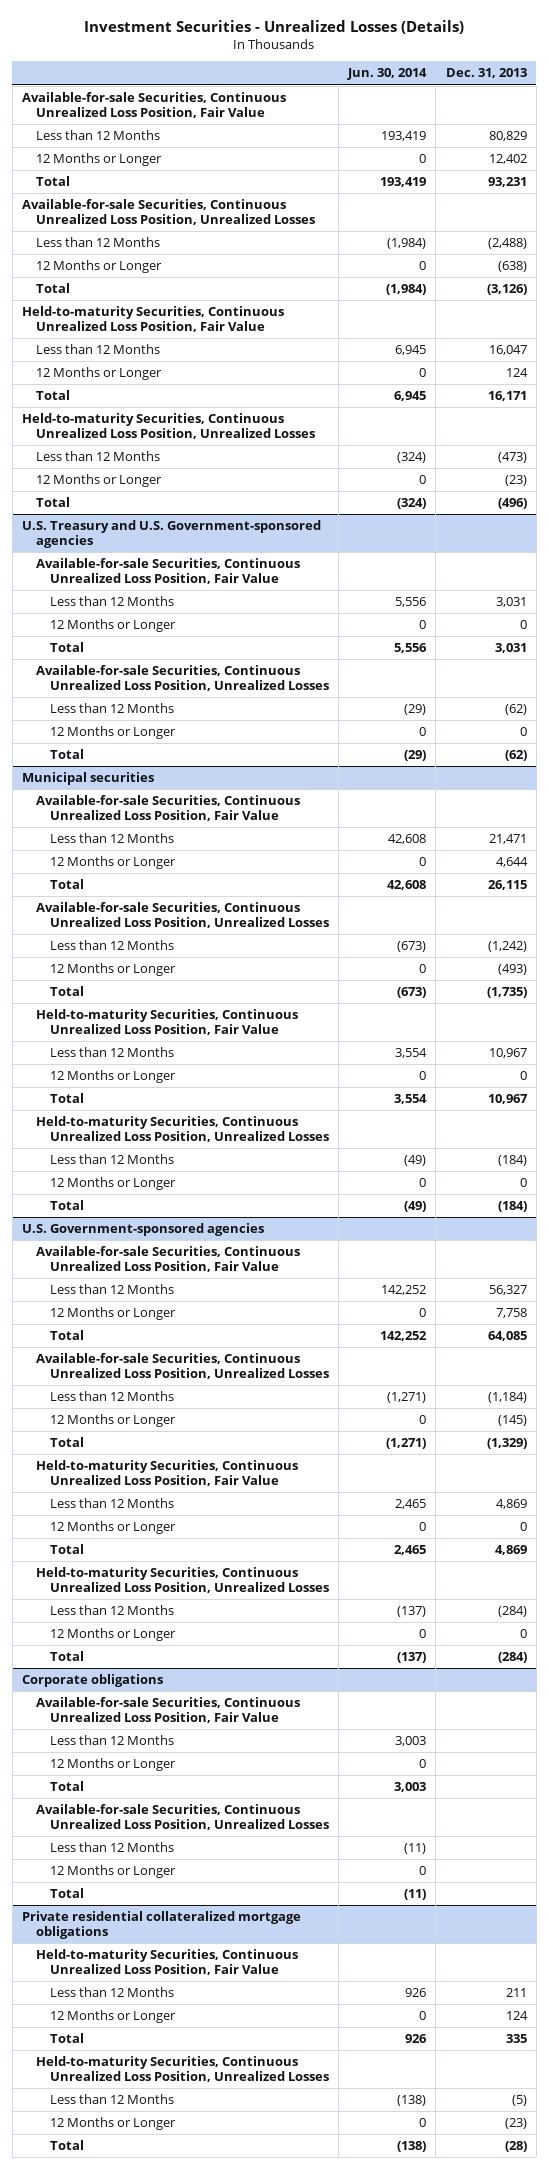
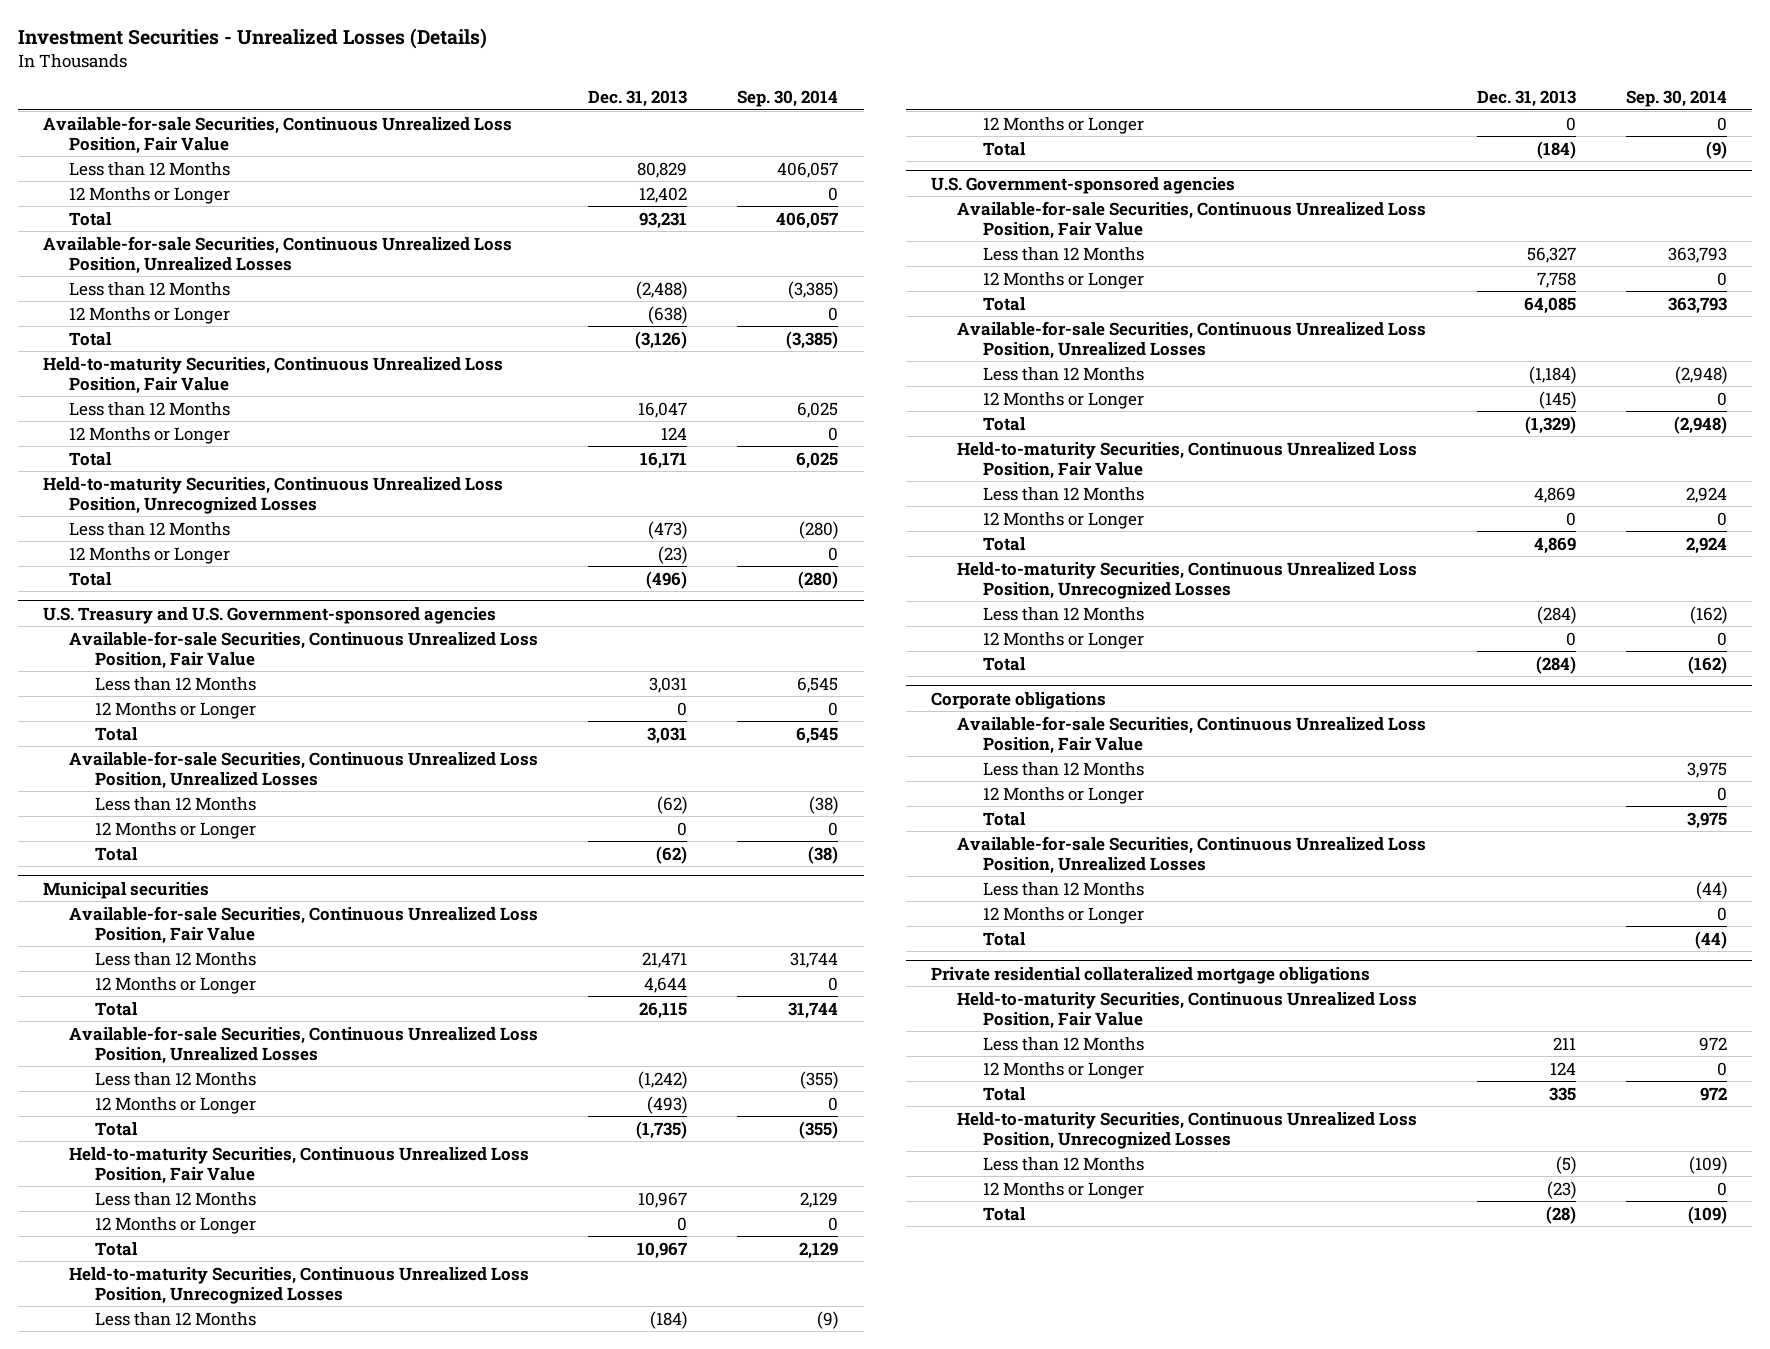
- | Jun. 30, 2014 | Dec. 31, 2013
+ | Dec. 31, 2013 | Sep. 30, 2014
- Held-to-maturity Securities, Continuous Unrealized Loss Position, Unrealized Losses
+ Held-to-maturity Securities, Continuous Unrealized Loss Position, Unrecognized Losses
@ Municipal securities
- Held-to-maturity Securities, Continuous Unrealized Loss Position, Unrealized Losses
+ Held-to-maturity Securities, Continuous Unrealized Loss Position, Unrecognized Losses
@ U.S. Government-sponsored agencies
- Held-to-maturity Securities, Continuous Unrealized Loss Position, Unrealized Losses
+ Held-to-maturity Securities, Continuous Unrealized Loss Position, Unrecognized Losses
@ Private residential collateralized mortgage obligations
- Held-to-maturity Securities, Continuous Unrealized Loss Position, Unrealized Losses
+ Held-to-maturity Securities, Continuous Unrealized Loss Position, Unrecognized Losses

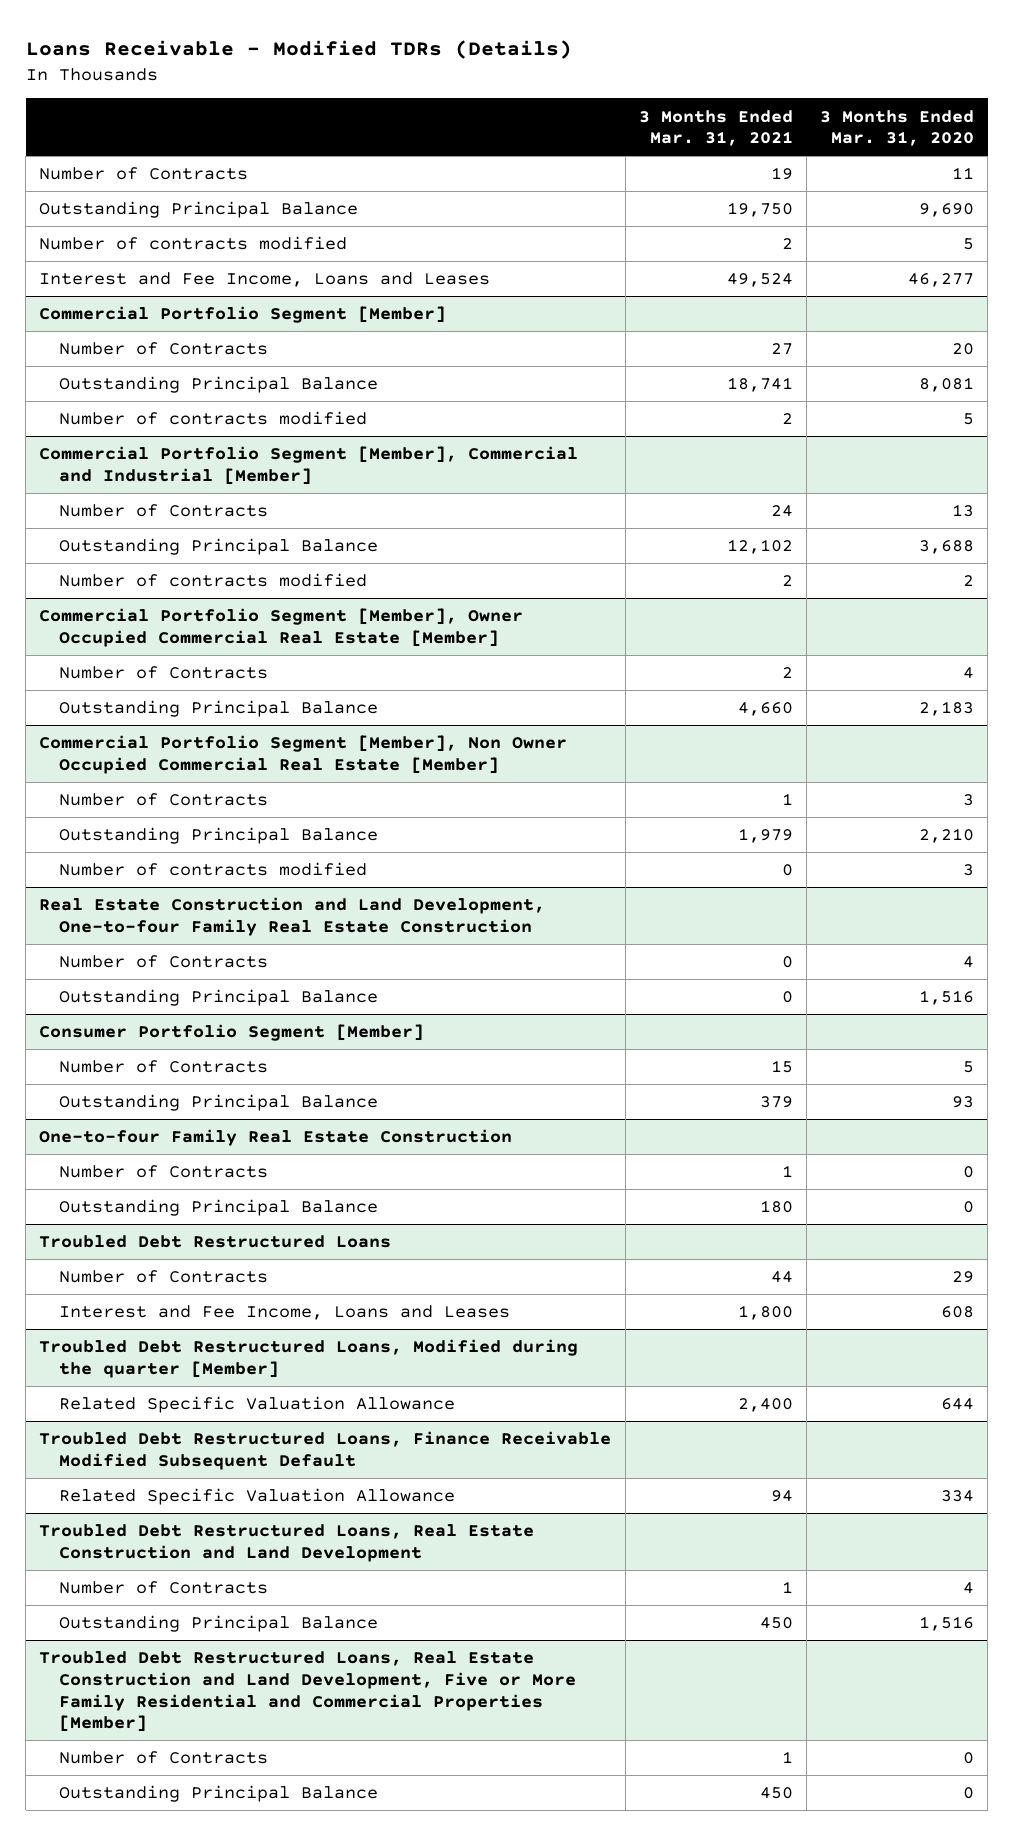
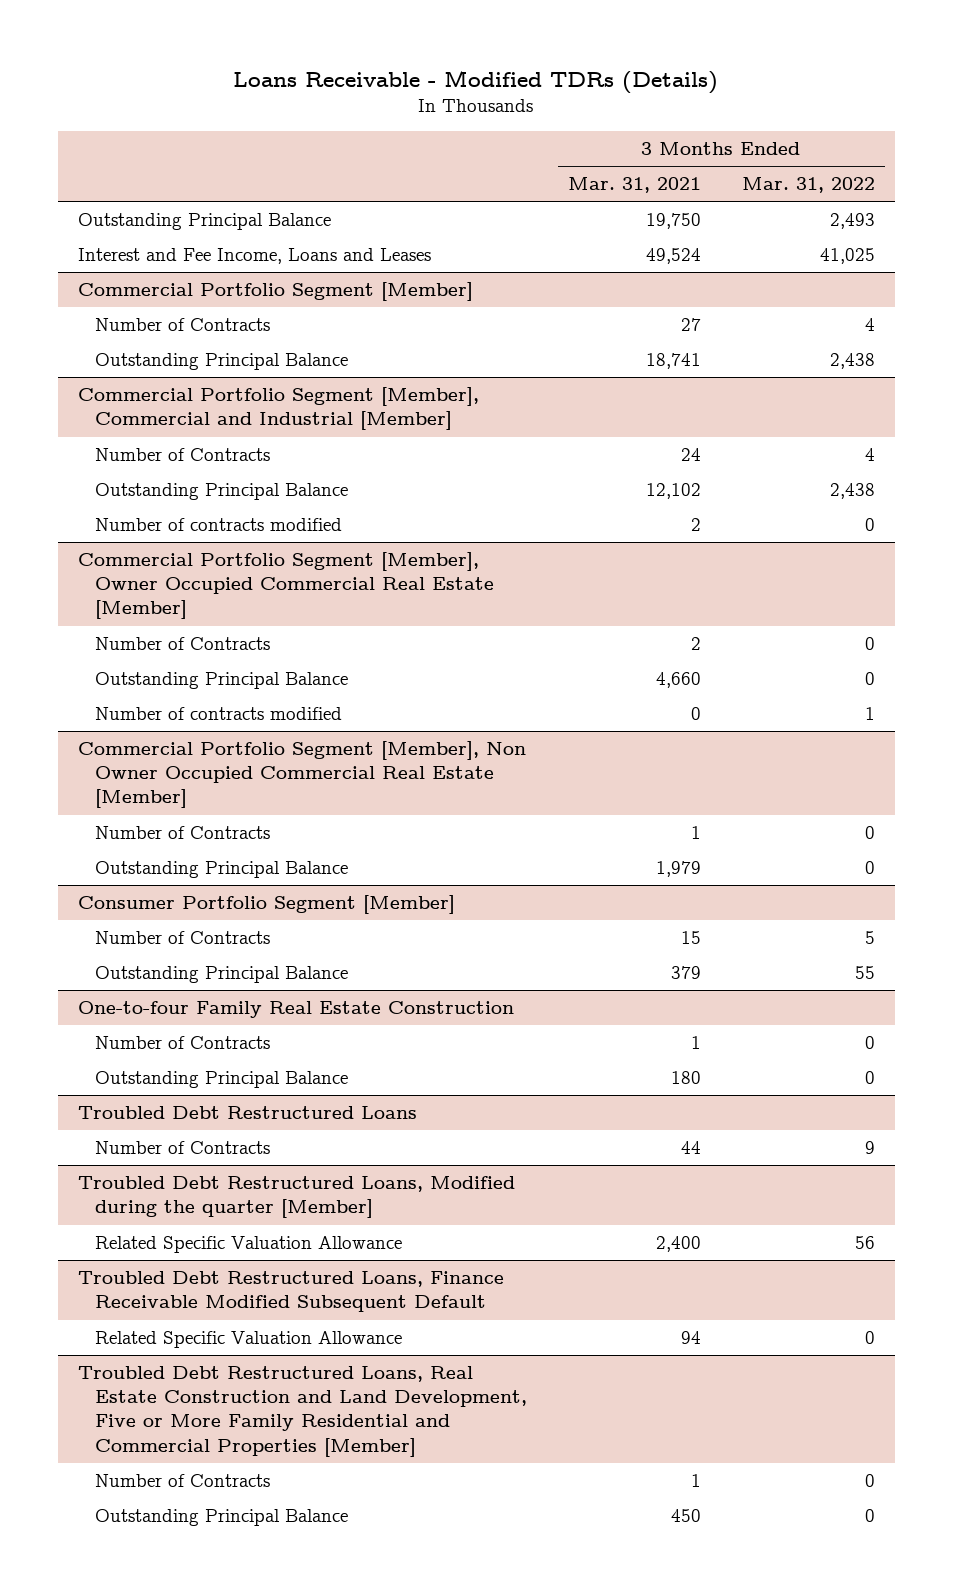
- | 3 Months Ended Mar. 31, 2021 | 3 Months Ended Mar. 31, 2020
+ | 3 Months Ended Mar. 31, 2021 | 3 Months Ended Mar. 31, 2022
- Number of Contracts | 19 | 11
- Number of contracts modified | 2 | 5
@ Commercial Portfolio Segment [Member]
- Number of contracts modified | 2 | 5
@ Commercial Portfolio Segment [Member], Owner Occupied Commercial Real Estate [Member]
+ Number of contracts modified | 0 | 1
@ Commercial Portfolio Segment [Member], Non Owner Occupied Commercial Real Estate [Member]
- Number of contracts modified | 0 | 3
- Real Estate Construction and Land Development, One-to-four Family Real Estate Construction
- Number of Contracts | 0 | 4
- Outstanding Principal Balance | 0 | 1,516
@ Troubled Debt Restructured Loans
- Interest and Fee Income, Loans and Leases | 1,800 | 608
- Troubled Debt Restructured Loans, Real Estate Construction and Land Development
- Number of Contracts | 1 | 4
- Outstanding Principal Balance | 450 | 1,516

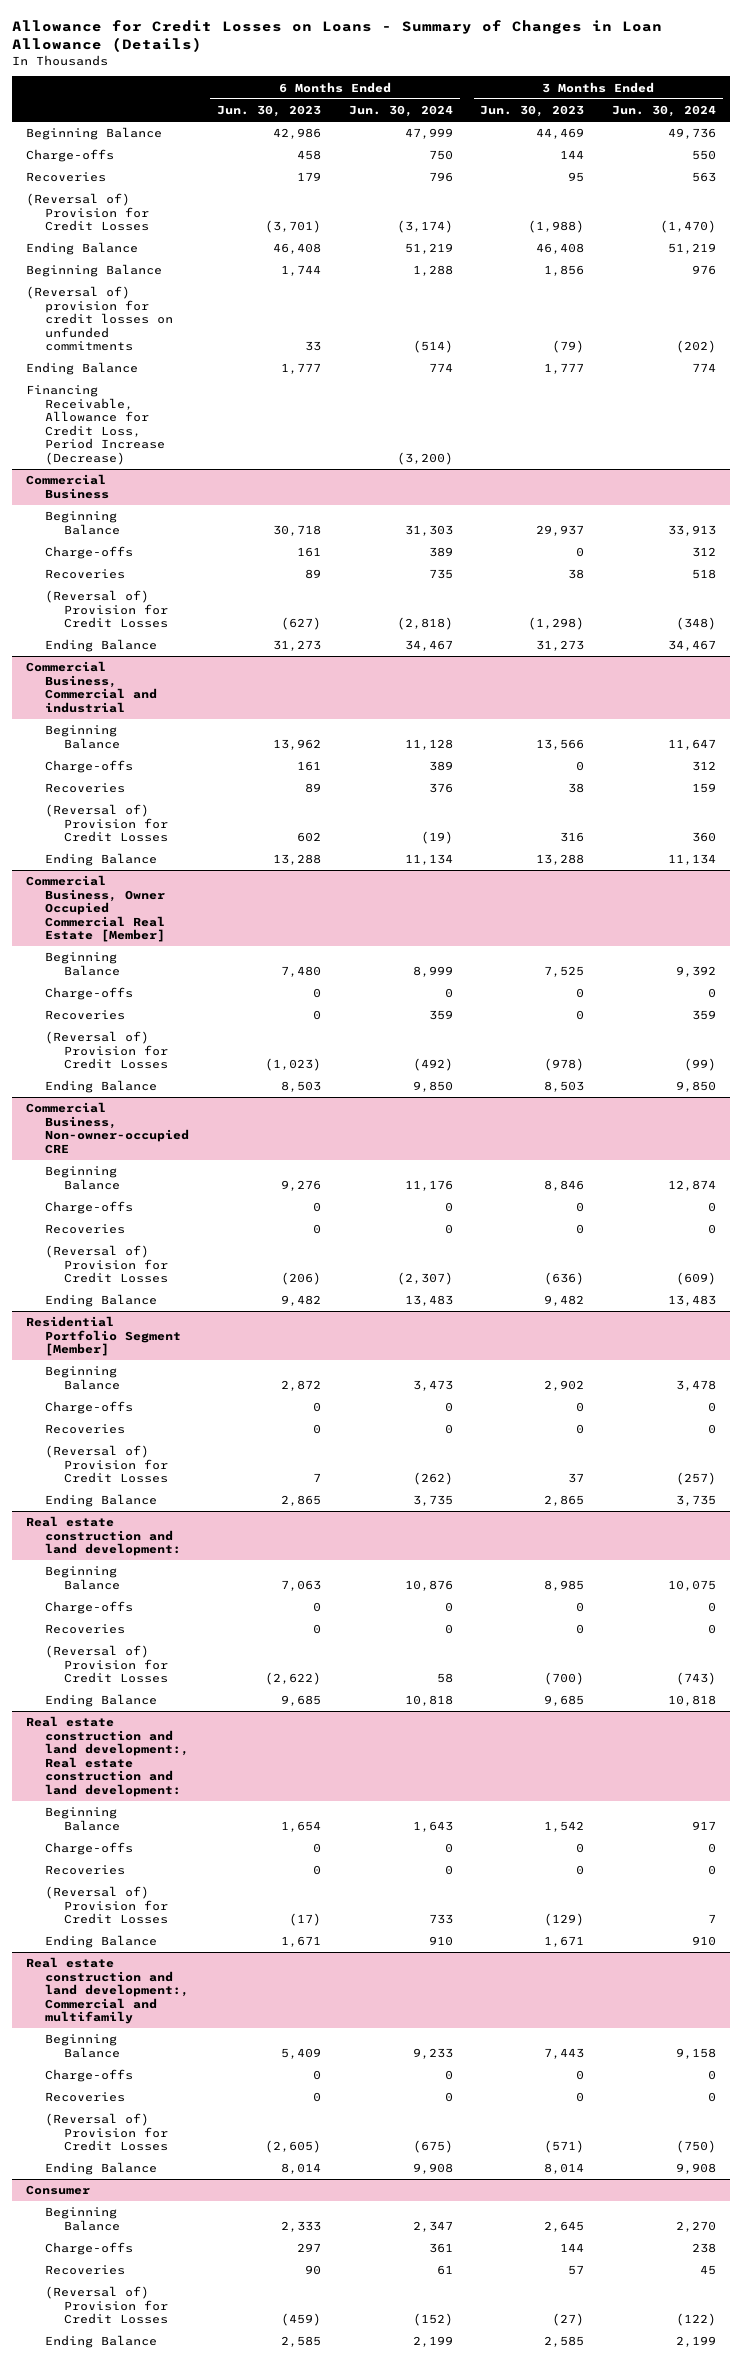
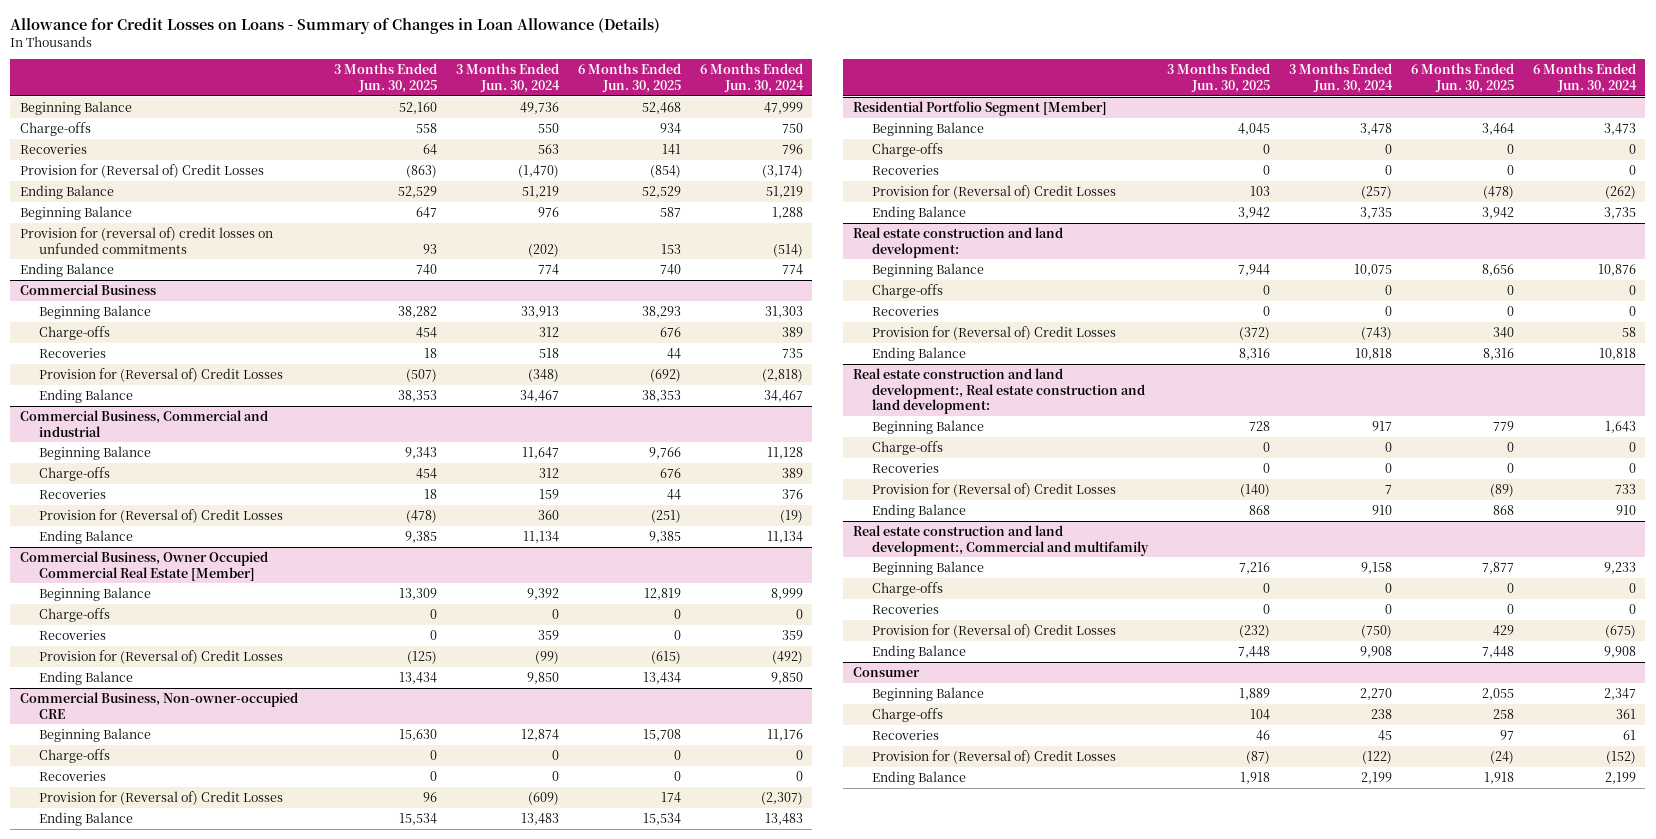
- | 6 Months Ended Jun. 30, 2023 | 6 Months Ended Jun. 30, 2024 | 3 Months Ended Jun. 30, 2023 | 3 Months Ended Jun. 30, 2024
+ | 3 Months Ended Jun. 30, 2025 | 3 Months Ended Jun. 30, 2024 | 6 Months Ended Jun. 30, 2025 | 6 Months Ended Jun. 30, 2024
- (Reversal of) Provision for Credit Losses | (3,701) | (3,174) | (1,988) | (1,470)
+ Provision for (Reversal of) Credit Losses | (863) | (1,470) | (854) | (3,174)
- (Reversal of) provision for credit losses on unfunded commitments | 33 | (514) | (79) | (202)
+ Provision for (reversal of) credit losses on unfunded commitments | 93 | (202) | 153 | (514)
- Financing Receivable, Allowance for Credit Loss, Period Increase (Decrease) | | (3,200) | |
@ Commercial Business
- (Reversal of) Provision for Credit Losses | (627) | (2,818) | (1,298) | (348)
+ Provision for (Reversal of) Credit Losses | (507) | (348) | (692) | (2,818)
@ Commercial Business, Commercial and industrial
- (Reversal of) Provision for Credit Losses | 602 | (19) | 316 | 360
+ Provision for (Reversal of) Credit Losses | (478) | 360 | (251) | (19)
@ Commercial Business, Owner Occupied Commercial Real Estate [Member]
- (Reversal of) Provision for Credit Losses | (1,023) | (492) | (978) | (99)
+ Provision for (Reversal of) Credit Losses | (125) | (99) | (615) | (492)
@ Commercial Business, Non-owner-occupied CRE
- (Reversal of) Provision for Credit Losses | (206) | (2,307) | (636) | (609)
+ Provision for (Reversal of) Credit Losses | 96 | (609) | 174 | (2,307)
@ Residential Portfolio Segment [Member]
- (Reversal of) Provision for Credit Losses | 7 | (262) | 37 | (257)
+ Provision for (Reversal of) Credit Losses | 103 | (257) | (478) | (262)
@ Real estate construction and land development:
- (Reversal of) Provision for Credit Losses | (2,622) | 58 | (700) | (743)
+ Provision for (Reversal of) Credit Losses | (372) | (743) | 340 | 58
@ Real estate construction and land development:, Real estate construction and land development:
- (Reversal of) Provision for Credit Losses | (17) | 733 | (129) | 7
+ Provision for (Reversal of) Credit Losses | (140) | 7 | (89) | 733
@ Real estate construction and land development:, Commercial and multifamily
- (Reversal of) Provision for Credit Losses | (2,605) | (675) | (571) | (750)
+ Provision for (Reversal of) Credit Losses | (232) | (750) | 429 | (675)
@ Consumer
- (Reversal of) Provision for Credit Losses | (459) | (152) | (27) | (122)
+ Provision for (Reversal of) Credit Losses | (87) | (122) | (24) | (152)

